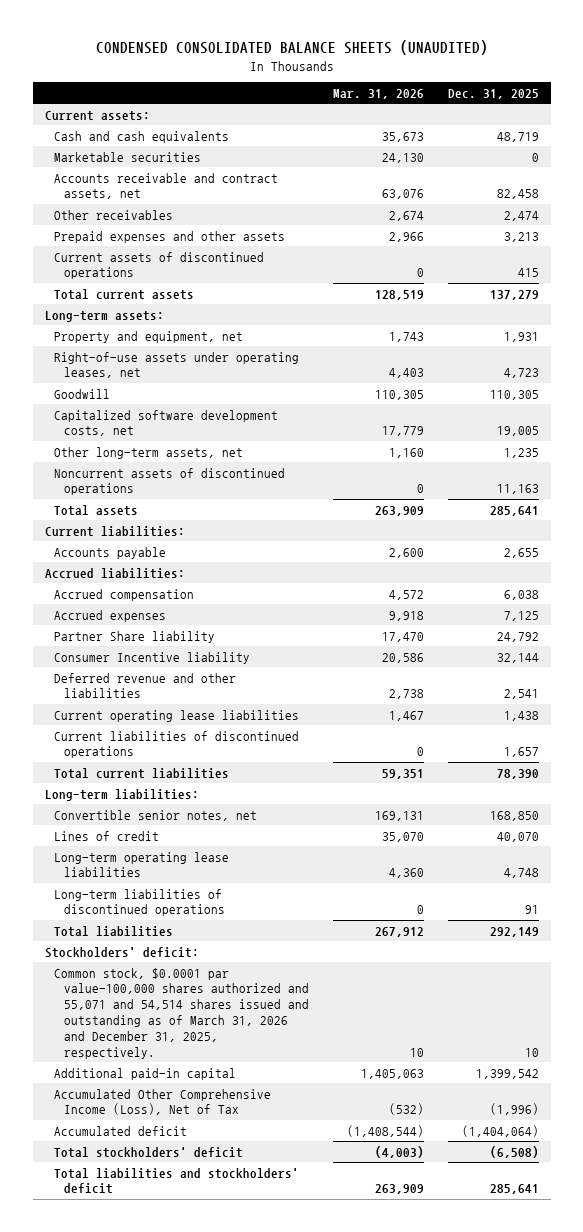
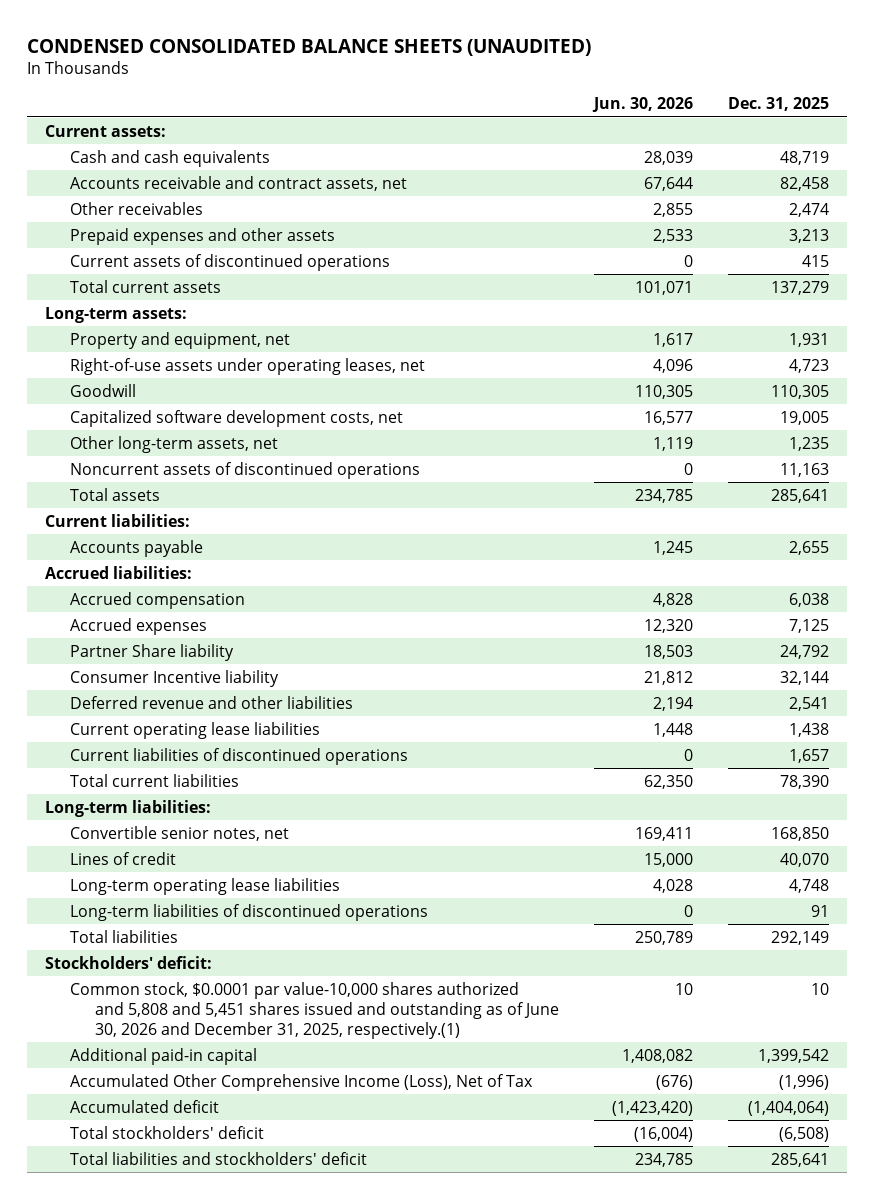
- | Mar. 31, 2026 | Dec. 31, 2025
+ | Jun. 30, 2026 | Dec. 31, 2025
- Marketable securities | 24,130 | 0
- Common stock, $0.0001 par value-100,000 shares authorized and 55,071 and 54,514 shares issued and outstanding as of March 31, 2026 and December 31, 2025, respectively. | 10 | 10
+ Common stock, $0.0001 par value-10,000 shares authorized and 5,808 and 5,451 shares issued and outstanding as of June 30, 2026 and December 31, 2025, respectively.(1) | 10 | 10

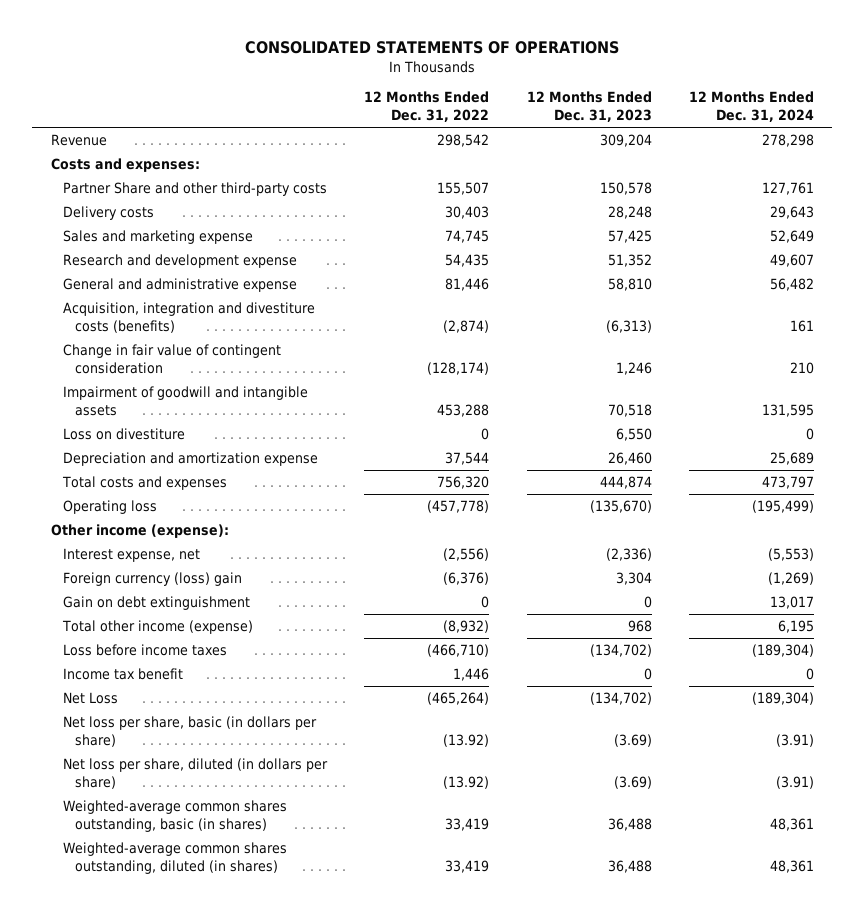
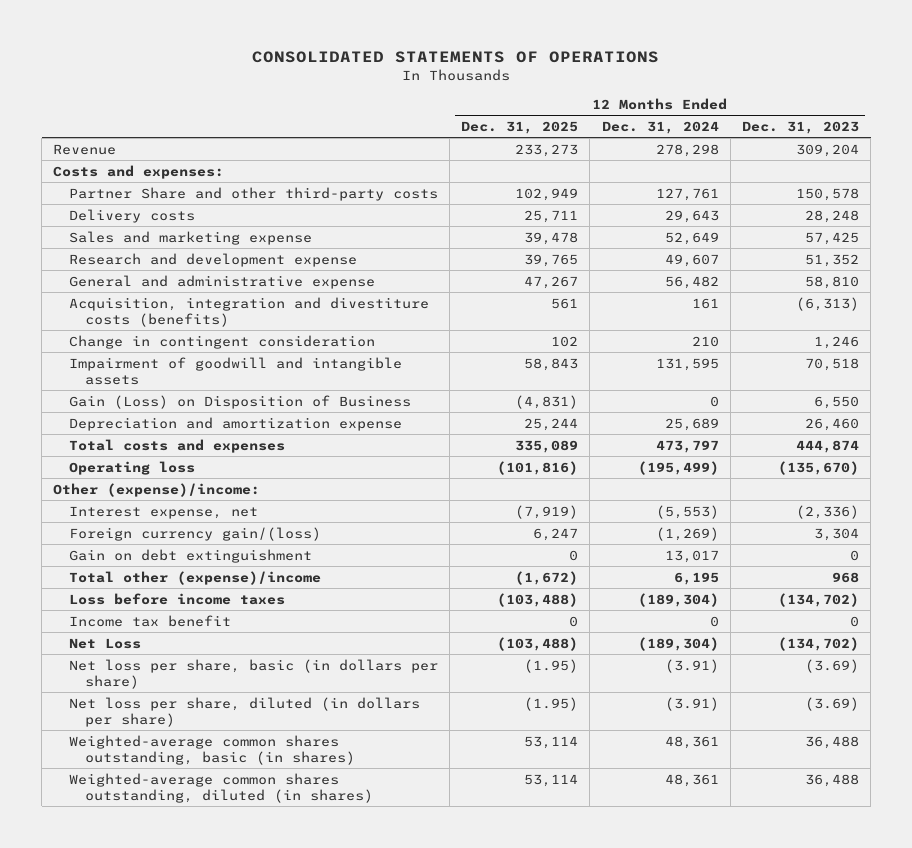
- | 12 Months Ended Dec. 31, 2022 | 12 Months Ended Dec. 31, 2023 | 12 Months Ended Dec. 31, 2024
+ | 12 Months Ended Dec. 31, 2025 | 12 Months Ended Dec. 31, 2024 | 12 Months Ended Dec. 31, 2023
- Change in fair value of contingent consideration | (128,174) | 1,246 | 210
+ Change in contingent consideration | 102 | 210 | 1,246
- Loss on divestiture | 0 | 6,550 | 0
+ Gain (Loss) on Disposition of Business | (4,831) | 0 | 6,550
- Other income (expense):
+ Other (expense)/income:
- Foreign currency (loss) gain | (6,376) | 3,304 | (1,269)
+ Foreign currency gain/(loss) | 6,247 | (1,269) | 3,304
- Total other income (expense) | (8,932) | 968 | 6,195
+ Total other (expense)/income | (1,672) | 6,195 | 968

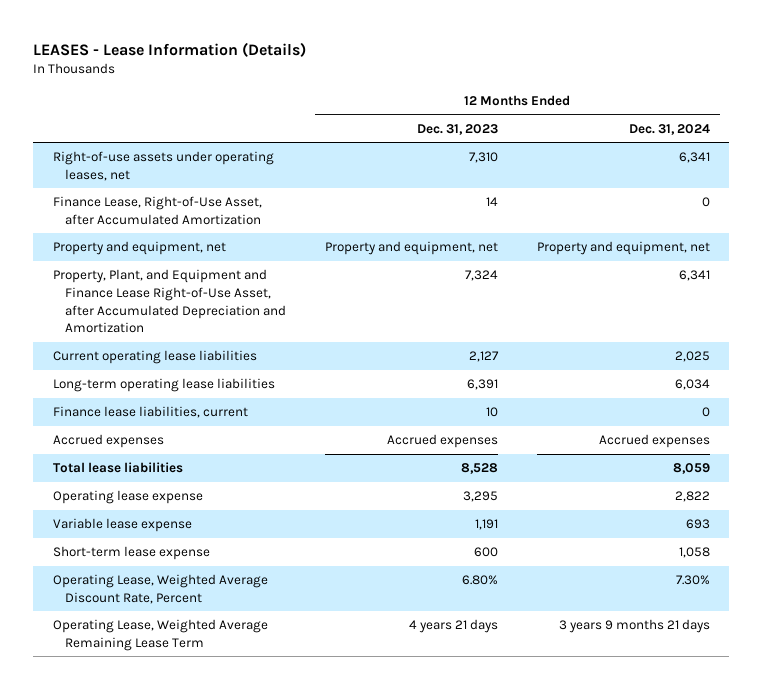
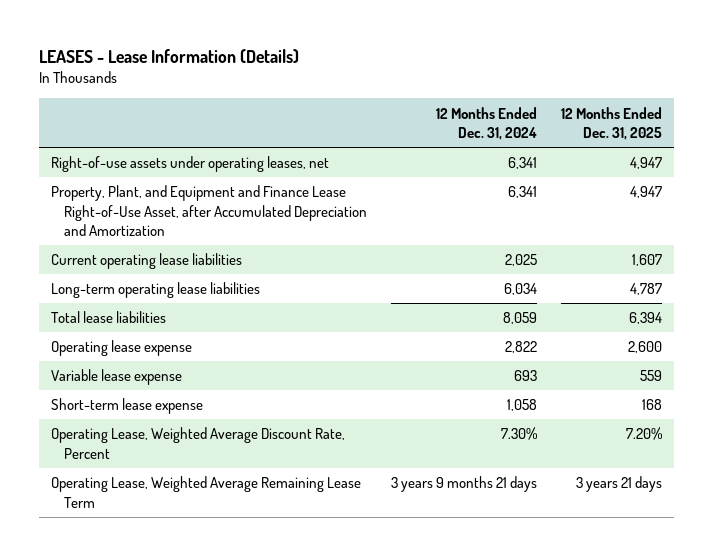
- | 12 Months Ended Dec. 31, 2023 | 12 Months Ended Dec. 31, 2024
+ | 12 Months Ended Dec. 31, 2024 | 12 Months Ended Dec. 31, 2025
- Finance Lease, Right-of-Use Asset, after Accumulated Amortization | 14 | 0
- Property and equipment, net | Property and equipment, net | Property and equipment, net
- Finance lease liabilities, current | 10 | 0
- Accrued expenses | Accrued expenses | Accrued expenses

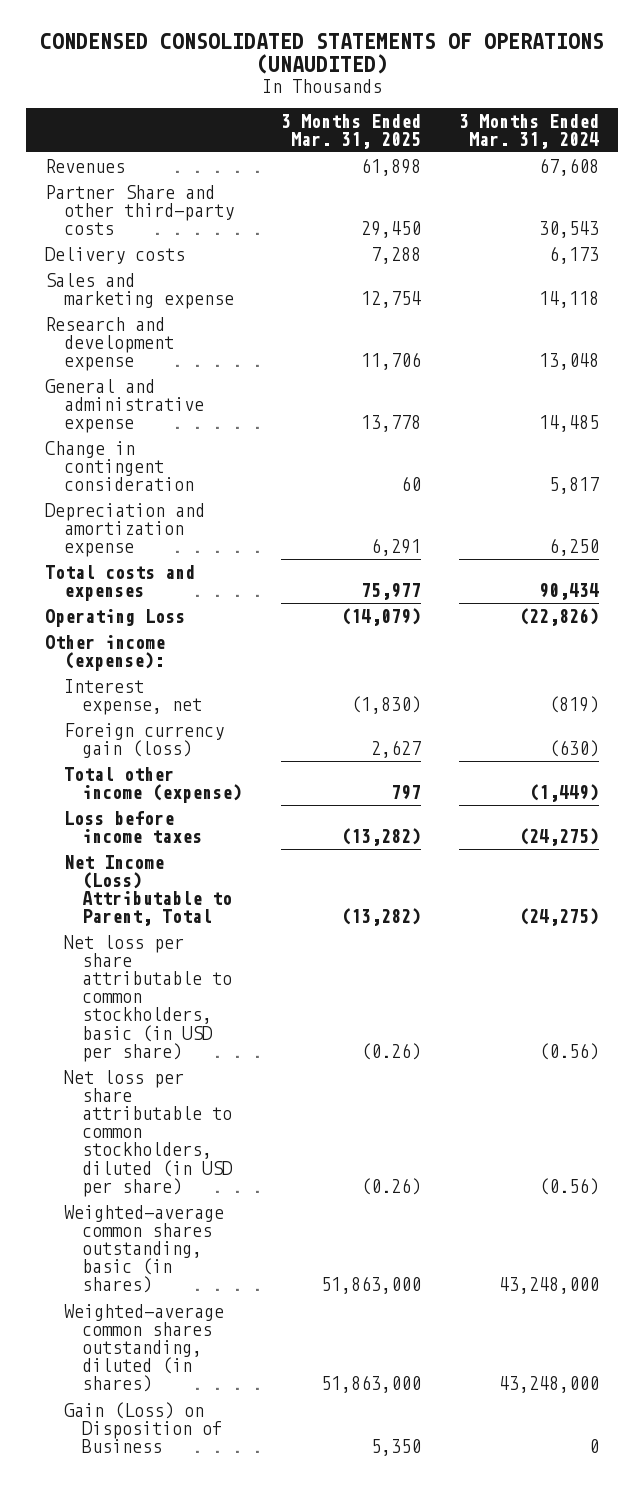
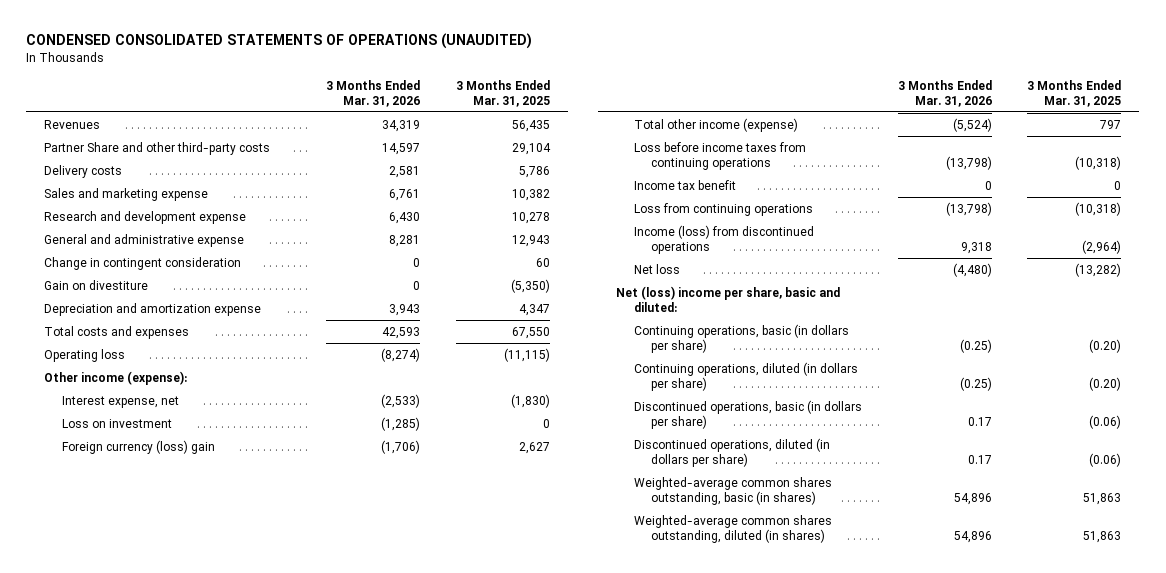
- | 3 Months Ended Mar. 31, 2025 | 3 Months Ended Mar. 31, 2024
+ | 3 Months Ended Mar. 31, 2026 | 3 Months Ended Mar. 31, 2025
- Revenues | 61,898 | 67,608
- Partner Share and other third-party costs | 29,450 | 30,543
- Delivery costs | 7,288 | 6,173
- Sales and marketing expense | 12,754 | 14,118
- Research and development expense | 11,706 | 13,048
- General and administrative expense | 13,778 | 14,485
+ Revenues | 34,319 | 56,435
+ Partner Share and other third-party costs | 14,597 | 29,104
+ Delivery costs | 2,581 | 5,786
+ Sales and marketing expense | 6,761 | 10,382
+ Research and development expense | 6,430 | 10,278
+ General and administrative expense | 8,281 | 12,943
- Depreciation and amortization expense | 6,291 | 6,250
- Total costs and expenses | 75,977 | 90,434
- Operating Loss | (14,079) | (22,826)
+ Gain on divestiture | 0 | (5,350)
+ Depreciation and amortization expense | 3,943 | 4,347
+ Total costs and expenses | 42,593 | 67,550
+ Operating loss | (8,274) | (11,115)
- Foreign currency gain (loss) | 2,627 | (630)
+ Loss on investment | (1,285) | 0
+ Foreign currency (loss) gain | (1,706) | 2,627
- Loss before income taxes | (13,282) | (24,275)
- Net Income (Loss) Attributable to Parent, Total | (13,282) | (24,275)
- Net loss per share attributable to common stockholders, basic (in USD per share) | (0.26) | (0.56)
- Net loss per share attributable to common stockholders, diluted (in USD per share) | (0.26) | (0.56)
- Weighted-average common shares outstanding, basic (in shares) | 51,863,000 | 43,248,000
- Weighted-average common shares outstanding, diluted (in shares) | 51,863,000 | 43,248,000
- Gain (Loss) on Disposition of Business | 5,350 | 0
+ Loss before income taxes from continuing operations | (13,798) | (10,318)
+ Income tax benefit | 0 | 0
+ Loss from continuing operations | (13,798) | (10,318)
+ Income (loss) from discontinued operations | 9,318 | (2,964)
+ Net loss | (4,480) | (13,282)
+ Net (loss) income per share, basic and diluted:
+ Continuing operations, basic (in dollars per share) | (0.25) | (0.20)
+ Continuing operations, diluted (in dollars per share) | (0.25) | (0.20)
+ Discontinued operations, basic (in dollars per share) | 0.17 | (0.06)
+ Discontinued operations, diluted (in dollars per share) | 0.17 | (0.06)
+ Weighted-average common shares outstanding, basic (in shares) | 54,896 | 51,863
+ Weighted-average common shares outstanding, diluted (in shares) | 54,896 | 51,863

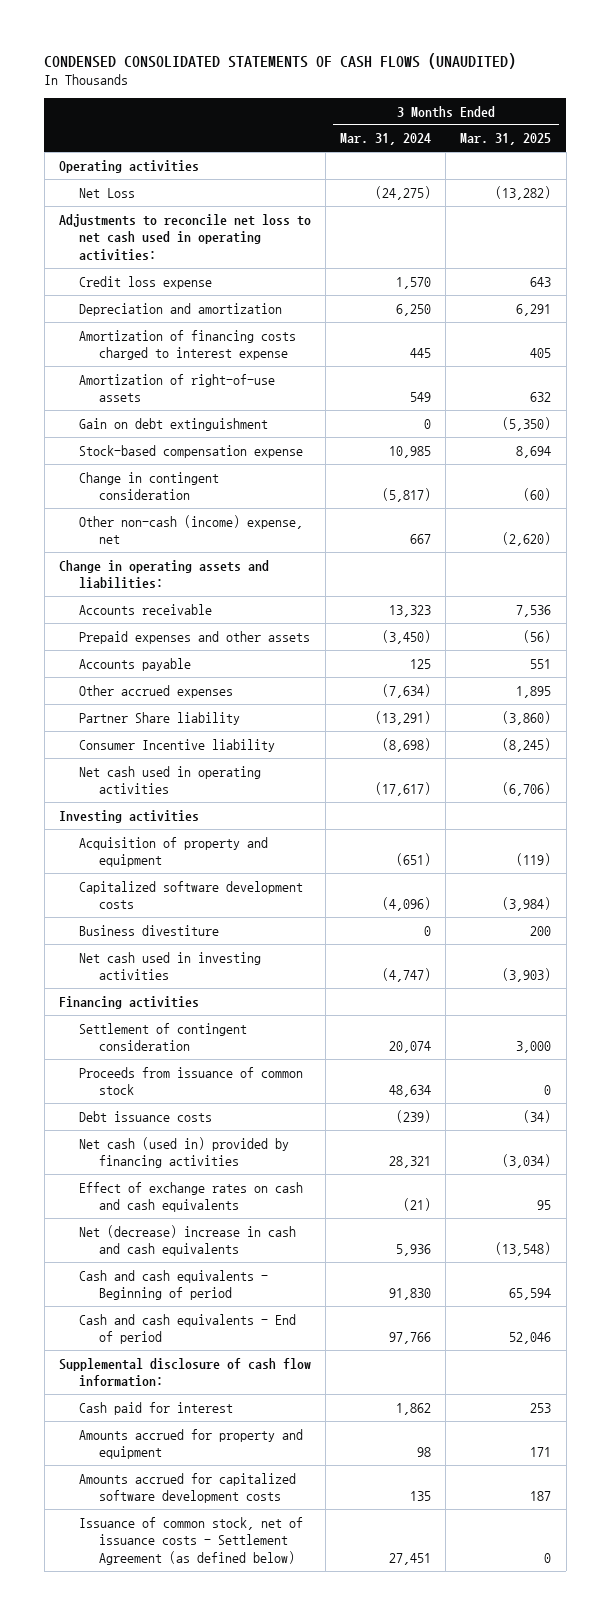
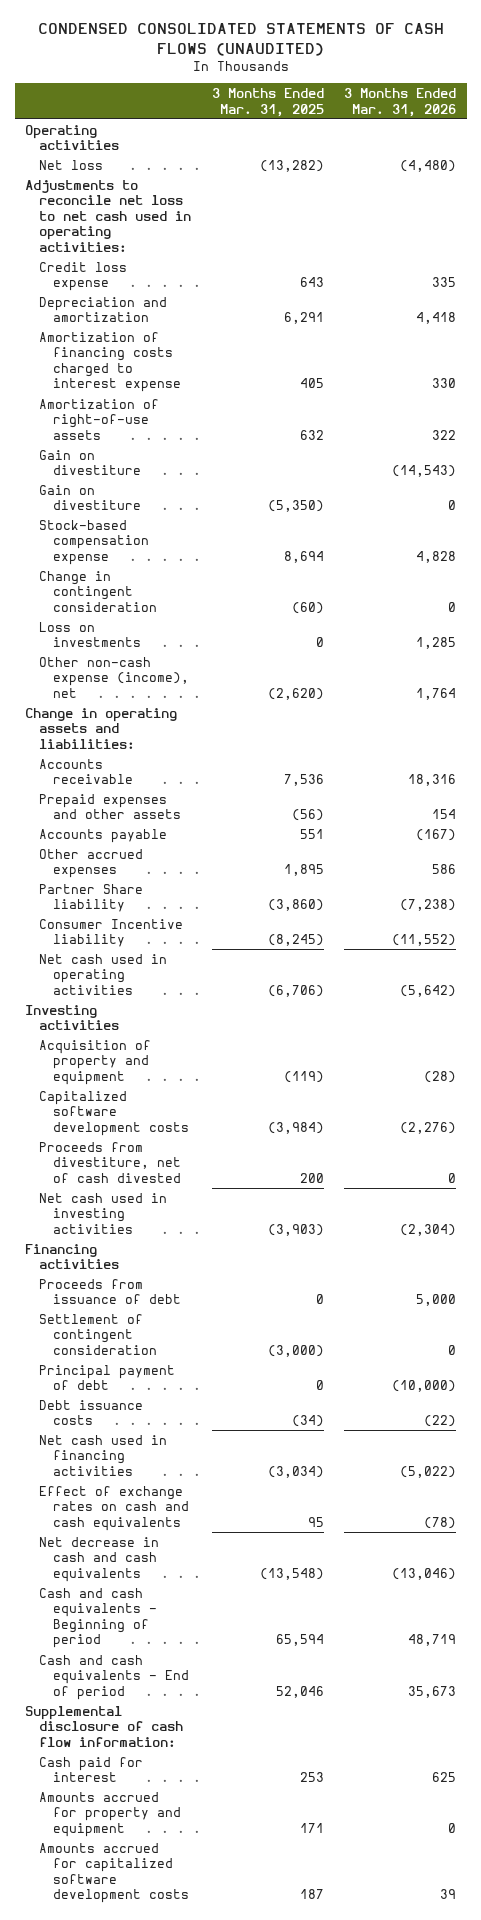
- | 3 Months Ended Mar. 31, 2024 | 3 Months Ended Mar. 31, 2025
+ | 3 Months Ended Mar. 31, 2025 | 3 Months Ended Mar. 31, 2026
- Net Loss | (24,275) | (13,282)
+ Net loss | (13,282) | (4,480)
- Gain on debt extinguishment | 0 | (5,350)
+ Gain on divestiture | | (14,543)
+ Gain on divestiture | (5,350) | 0
- Other non-cash (income) expense, net | 667 | (2,620)
+ Loss on investments | 0 | 1,285
+ Other non-cash expense (income), net | (2,620) | 1,764
- Business divestiture | 0 | 200
+ Proceeds from divestiture, net of cash divested | 200 | 0
- Settlement of contingent consideration | 20,074 | 3,000
- Proceeds from issuance of common stock | 48,634 | 0
+ Proceeds from issuance of debt | 0 | 5,000
+ Settlement of contingent consideration | (3,000) | 0
+ Principal payment of debt | 0 | (10,000)
- Net cash (used in) provided by financing activities | 28,321 | (3,034)
+ Net cash used in financing activities | (3,034) | (5,022)
- Net (decrease) increase in cash and cash equivalents | 5,936 | (13,548)
+ Net decrease in cash and cash equivalents | (13,548) | (13,046)
- Issuance of common stock, net of issuance costs - Settlement Agreement (as defined below) | 27,451 | 0

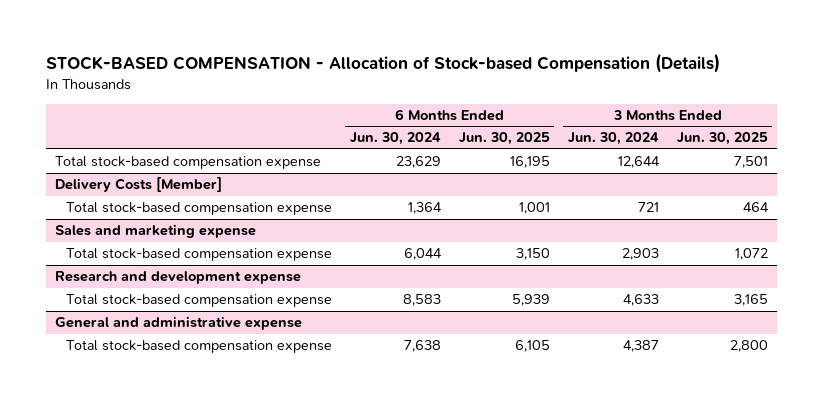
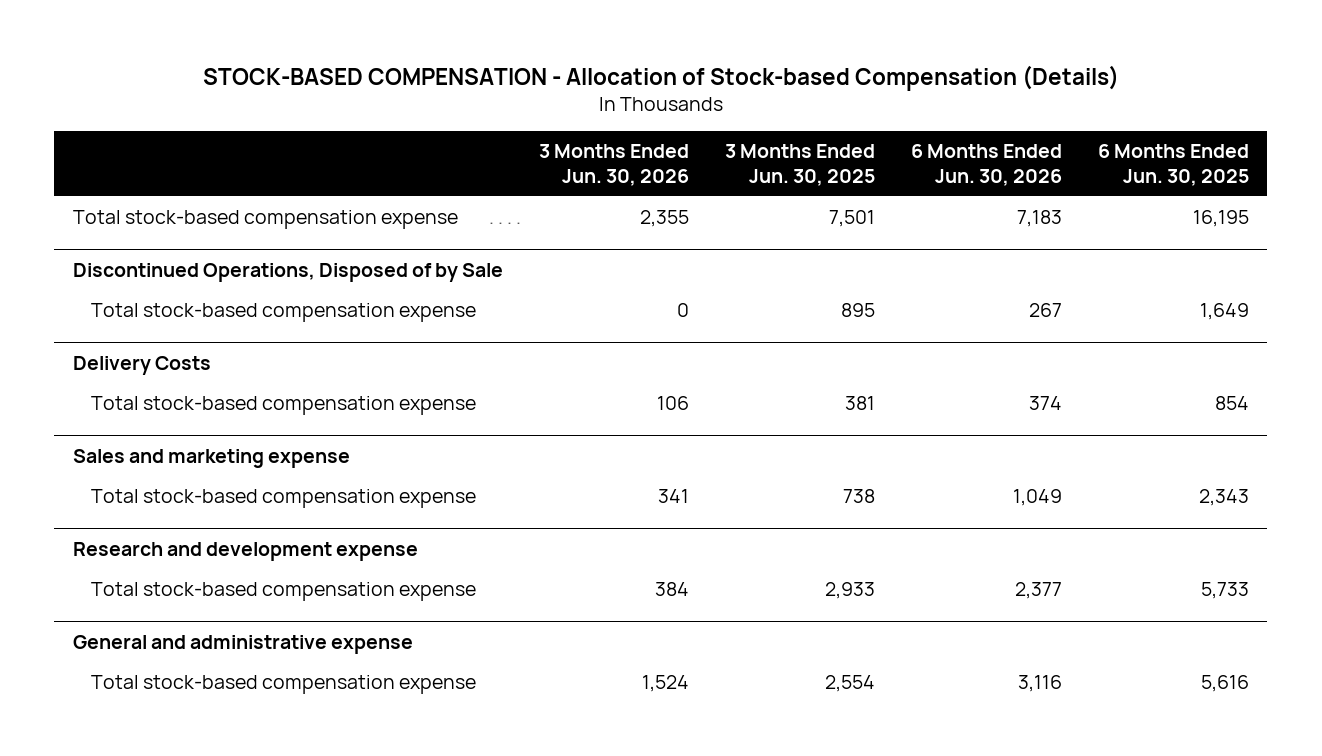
- | 6 Months Ended Jun. 30, 2024 | 6 Months Ended Jun. 30, 2025 | 3 Months Ended Jun. 30, 2024 | 3 Months Ended Jun. 30, 2025
+ | 3 Months Ended Jun. 30, 2026 | 3 Months Ended Jun. 30, 2025 | 6 Months Ended Jun. 30, 2026 | 6 Months Ended Jun. 30, 2025
- Delivery Costs [Member]
- Total stock-based compensation expense | 1,364 | 1,001 | 721 | 464
+ Discontinued Operations, Disposed of by Sale
+ Total stock-based compensation expense | 0 | 895 | 267 | 1,649
+ Delivery Costs
+ Total stock-based compensation expense | 106 | 381 | 374 | 854
@ Sales and marketing expense
- Total stock-based compensation expense | 6,044 | 3,150 | 2,903 | 1,072
+ Total stock-based compensation expense | 341 | 738 | 1,049 | 2,343
@ Research and development expense
- Total stock-based compensation expense | 8,583 | 5,939 | 4,633 | 3,165
+ Total stock-based compensation expense | 384 | 2,933 | 2,377 | 5,733
@ General and administrative expense
- Total stock-based compensation expense | 7,638 | 6,105 | 4,387 | 2,800
+ Total stock-based compensation expense | 1,524 | 2,554 | 3,116 | 5,616

